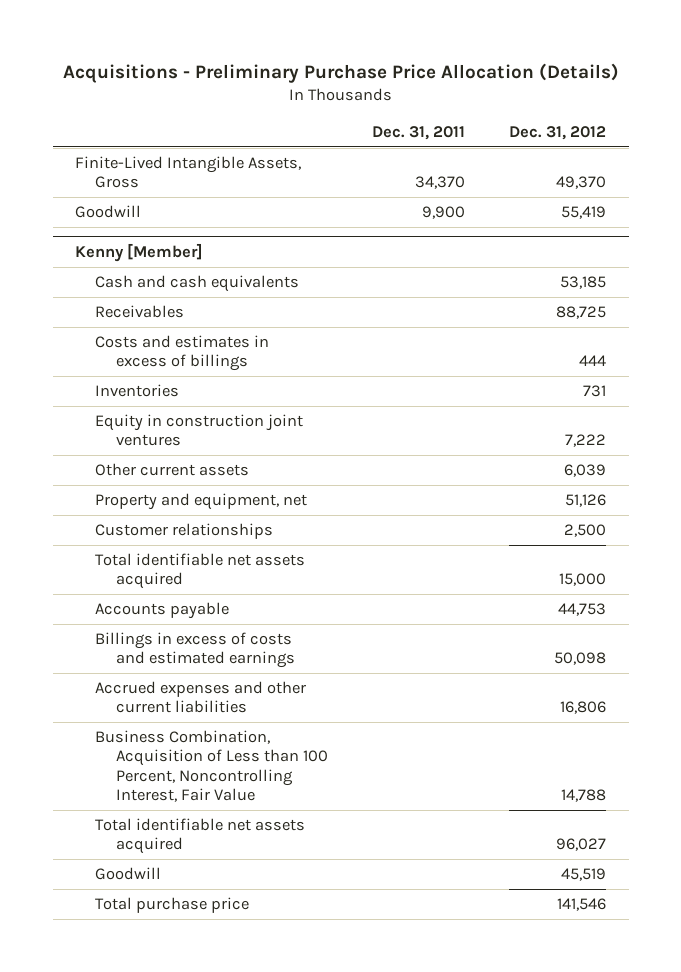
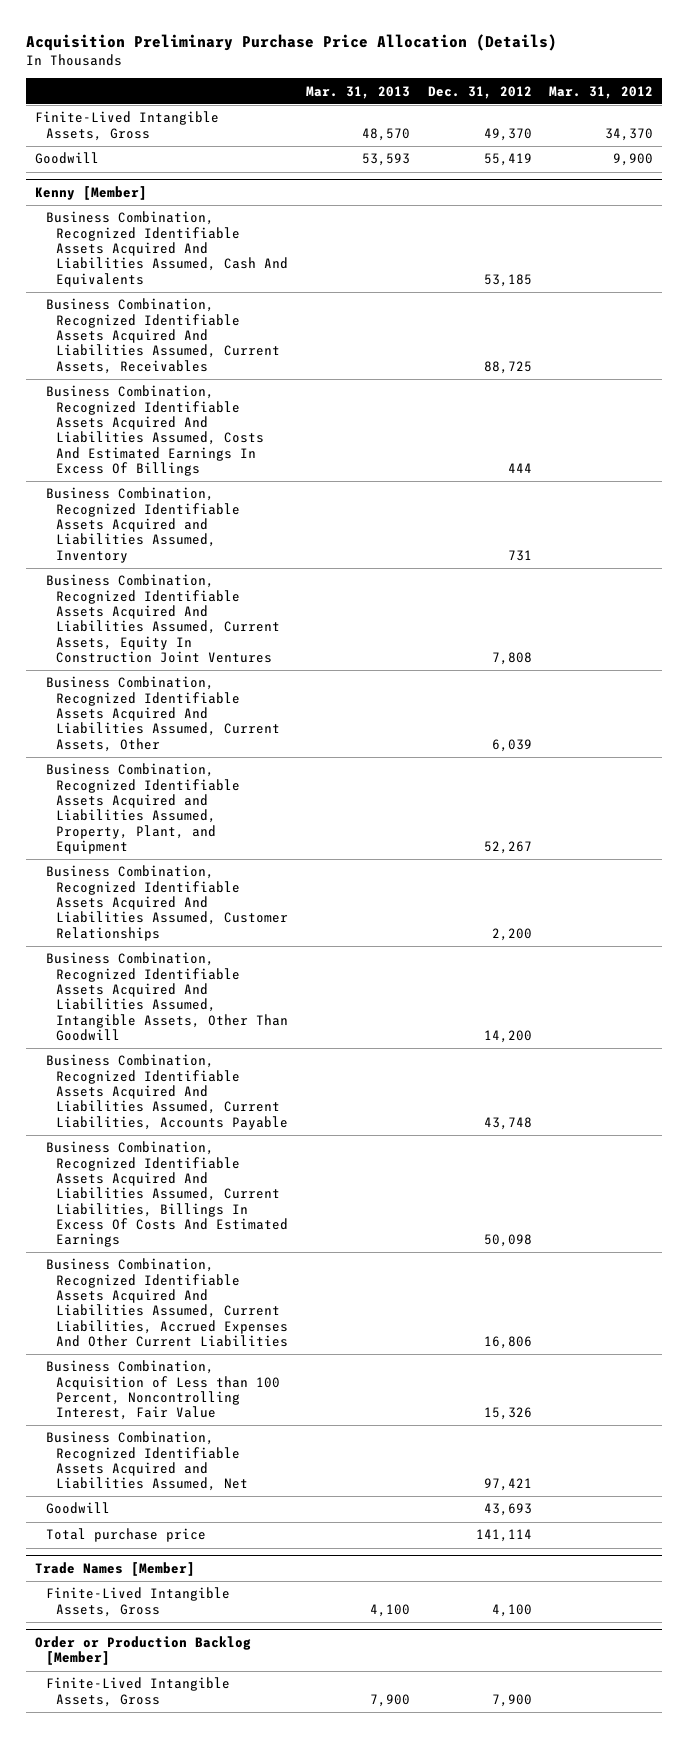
- Acquisitions - Preliminary Purchase Price Allocation (Details)
+ Acquisition Preliminary Purchase Price Allocation (Details)
- | Dec. 31, 2011 | Dec. 31, 2012
+ | Mar. 31, 2013 | Dec. 31, 2012 | Mar. 31, 2012
@ Kenny [Member]
- Cash and cash equivalents | | 53,185
- Receivables | | 88,725
- Costs and estimates in excess of billings | | 444
- Inventories | | 731
- Equity in construction joint ventures | | 7,222
- Other current assets | | 6,039
- Property and equipment, net | | 51,126
- Customer relationships | | 2,500
- Total identifiable net assets acquired | | 15,000
- Accounts payable | | 44,753
- Billings in excess of costs and estimated earnings | | 50,098
- Accrued expenses and other current liabilities | | 16,806
- Business Combination, Acquisition of Less than 100 Percent, Noncontrolling Interest, Fair Value | | 14,788
- Total identifiable net assets acquired | | 96,027
- Goodwill | | 45,519
- Total purchase price | | 141,546
+ Business Combination, Recognized Identifiable Assets Acquired And Liabilities Assumed, Cash And Equivalents | | 53,185 |
+ Business Combination, Recognized Identifiable Assets Acquired And Liabilities Assumed, Current Assets, Receivables | | 88,725 |
+ Business Combination, Recognized Identifiable Assets Acquired And Liabilities Assumed, Costs And Estimated Earnings In Excess Of Billings | | 444 |
+ Business Combination, Recognized Identifiable Assets Acquired and Liabilities Assumed, Inventory | | 731 |
+ Business Combination, Recognized Identifiable Assets Acquired And Liabilities Assumed, Current Assets, Equity In Construction Joint Ventures | | 7,808 |
+ Business Combination, Recognized Identifiable Assets Acquired And Liabilities Assumed, Current Assets, Other | | 6,039 |
+ Business Combination, Recognized Identifiable Assets Acquired and Liabilities Assumed, Property, Plant, and Equipment | | 52,267 |
+ Business Combination, Recognized Identifiable Assets Acquired And Liabilities Assumed, Customer Relationships | | 2,200 |
+ Business Combination, Recognized Identifiable Assets Acquired And Liabilities Assumed, Intangible Assets, Other Than Goodwill | | 14,200 |
+ Business Combination, Recognized Identifiable Assets Acquired And Liabilities Assumed, Current Liabilities, Accounts Payable | | 43,748 |
+ Business Combination, Recognized Identifiable Assets Acquired And Liabilities Assumed, Current Liabilities, Billings In Excess Of Costs And Estimated Earnings | | 50,098 |
+ Business Combination, Recognized Identifiable Assets Acquired And Liabilities Assumed, Current Liabilities, Accrued Expenses And Other Current Liabilities | | 16,806 |
+ Business Combination, Acquisition of Less than 100 Percent, Noncontrolling Interest, Fair Value | | 15,326 |
+ Business Combination, Recognized Identifiable Assets Acquired and Liabilities Assumed, Net | | 97,421 |
+ Goodwill | | 43,693 |
+ Total purchase price | | 141,114 |
+ Trade Names [Member]
+ Finite-Lived Intangible Assets, Gross | 4,100 | 4,100 |
+ Order or Production Backlog [Member]
+ Finite-Lived Intangible Assets, Gross | 7,900 | 7,900 |

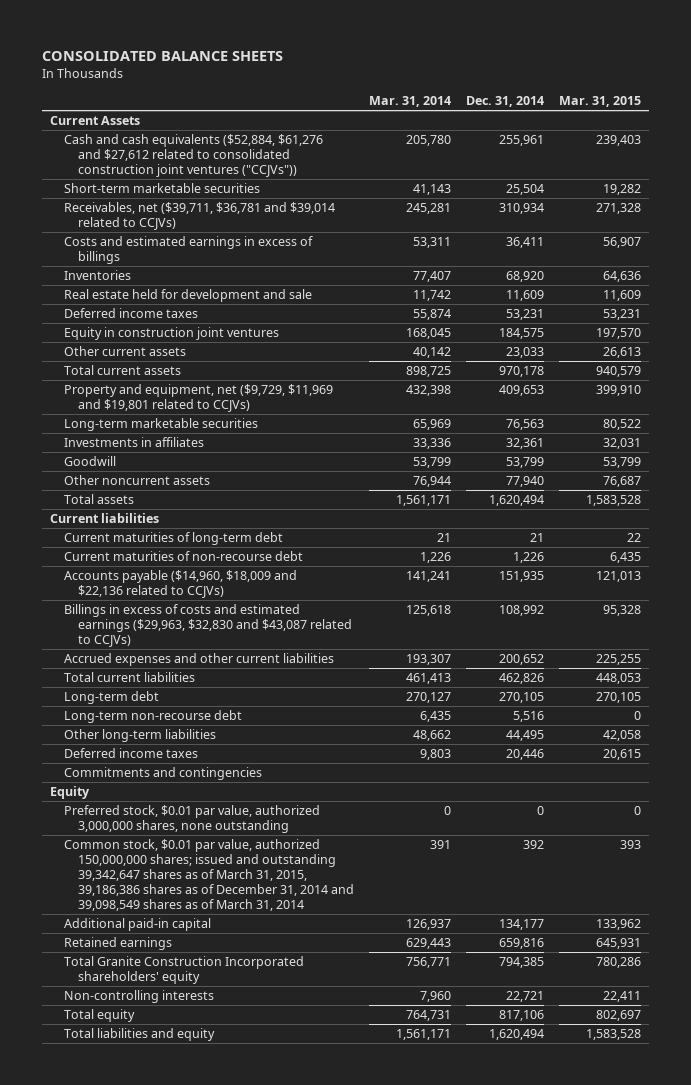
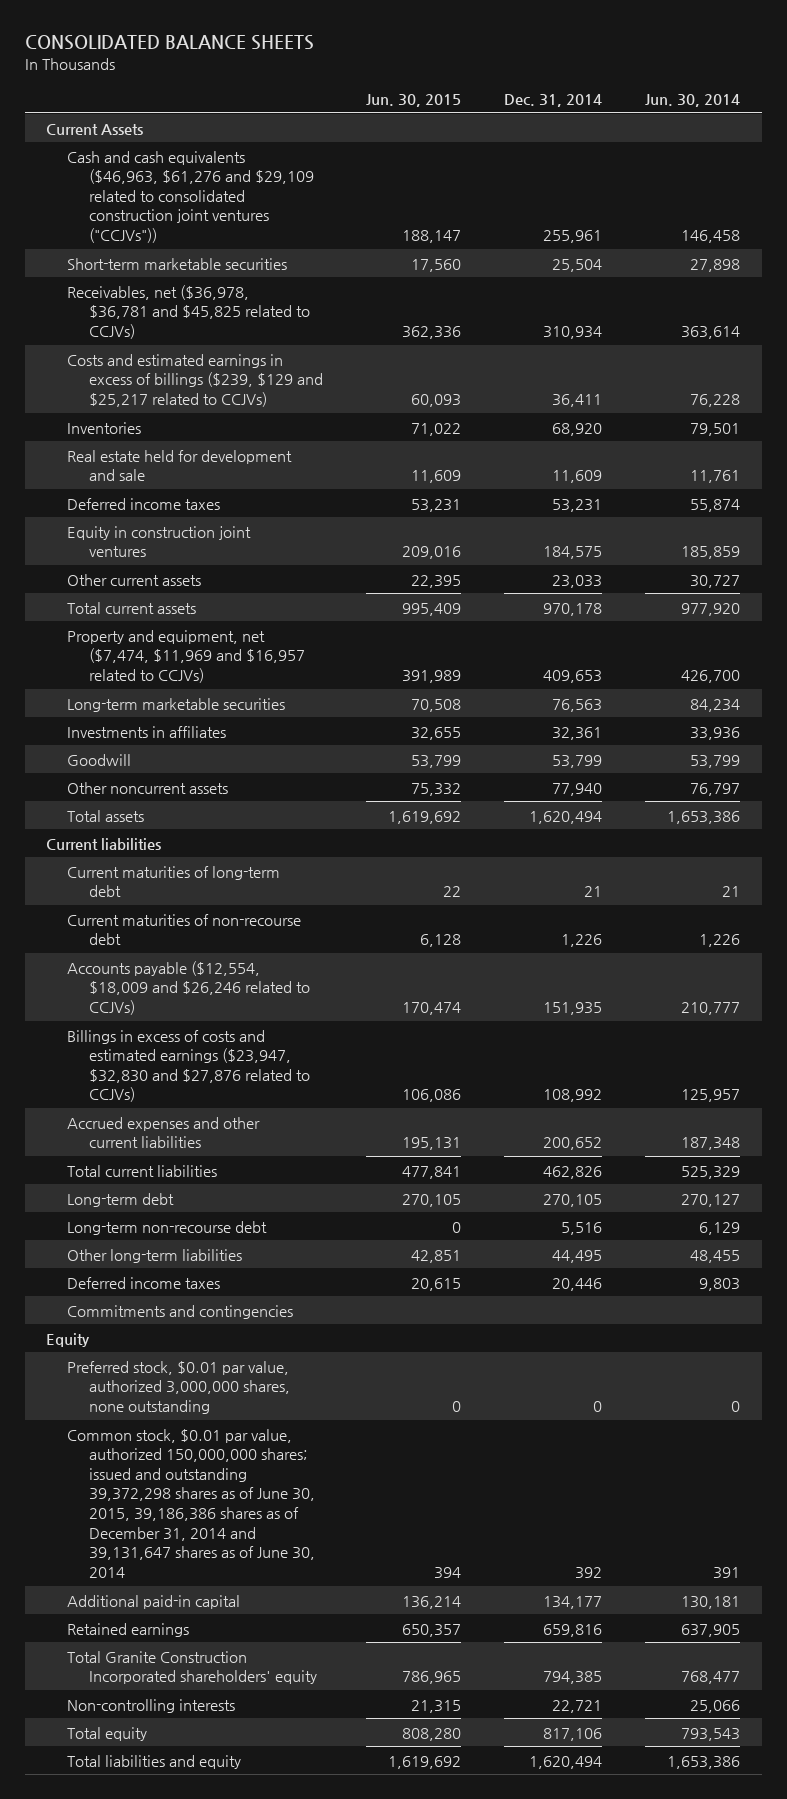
- | Mar. 31, 2014 | Dec. 31, 2014 | Mar. 31, 2015
+ | Jun. 30, 2015 | Dec. 31, 2014 | Jun. 30, 2014
- Cash and cash equivalents ($52,884, $61,276 and $27,612 related to consolidated construction joint ventures ("CCJVs")) | 205,780 | 255,961 | 239,403
+ Cash and cash equivalents ($46,963, $61,276 and $29,109 related to consolidated construction joint ventures ("CCJVs")) | 188,147 | 255,961 | 146,458
- Receivables, net ($39,711, $36,781 and $39,014 related to CCJVs) | 245,281 | 310,934 | 271,328
- Costs and estimated earnings in excess of billings | 53,311 | 36,411 | 56,907
+ Receivables, net ($36,978, $36,781 and $45,825 related to CCJVs) | 362,336 | 310,934 | 363,614
+ Costs and estimated earnings in excess of billings ($239, $129 and $25,217 related to CCJVs) | 60,093 | 36,411 | 76,228
- Property and equipment, net ($9,729, $11,969 and $19,801 related to CCJVs) | 432,398 | 409,653 | 399,910
+ Property and equipment, net ($7,474, $11,969 and $16,957 related to CCJVs) | 391,989 | 409,653 | 426,700
- Accounts payable ($14,960, $18,009 and $22,136 related to CCJVs) | 141,241 | 151,935 | 121,013
- Billings in excess of costs and estimated earnings ($29,963, $32,830 and $43,087 related to CCJVs) | 125,618 | 108,992 | 95,328
+ Accounts payable ($12,554, $18,009 and $26,246 related to CCJVs) | 170,474 | 151,935 | 210,777
+ Billings in excess of costs and estimated earnings ($23,947, $32,830 and $27,876 related to CCJVs) | 106,086 | 108,992 | 125,957
- Common stock, $0.01 par value, authorized 150,000,000 shares; issued and outstanding 39,342,647 shares as of March 31, 2015, 39,186,386 shares as of December 31, 2014 and 39,098,549 shares as of March 31, 2014 | 391 | 392 | 393
+ Common stock, $0.01 par value, authorized 150,000,000 shares; issued and outstanding 39,372,298 shares as of June 30, 2015, 39,186,386 shares as of December 31, 2014 and 39,131,647 shares as of June 30, 2014 | 394 | 392 | 391

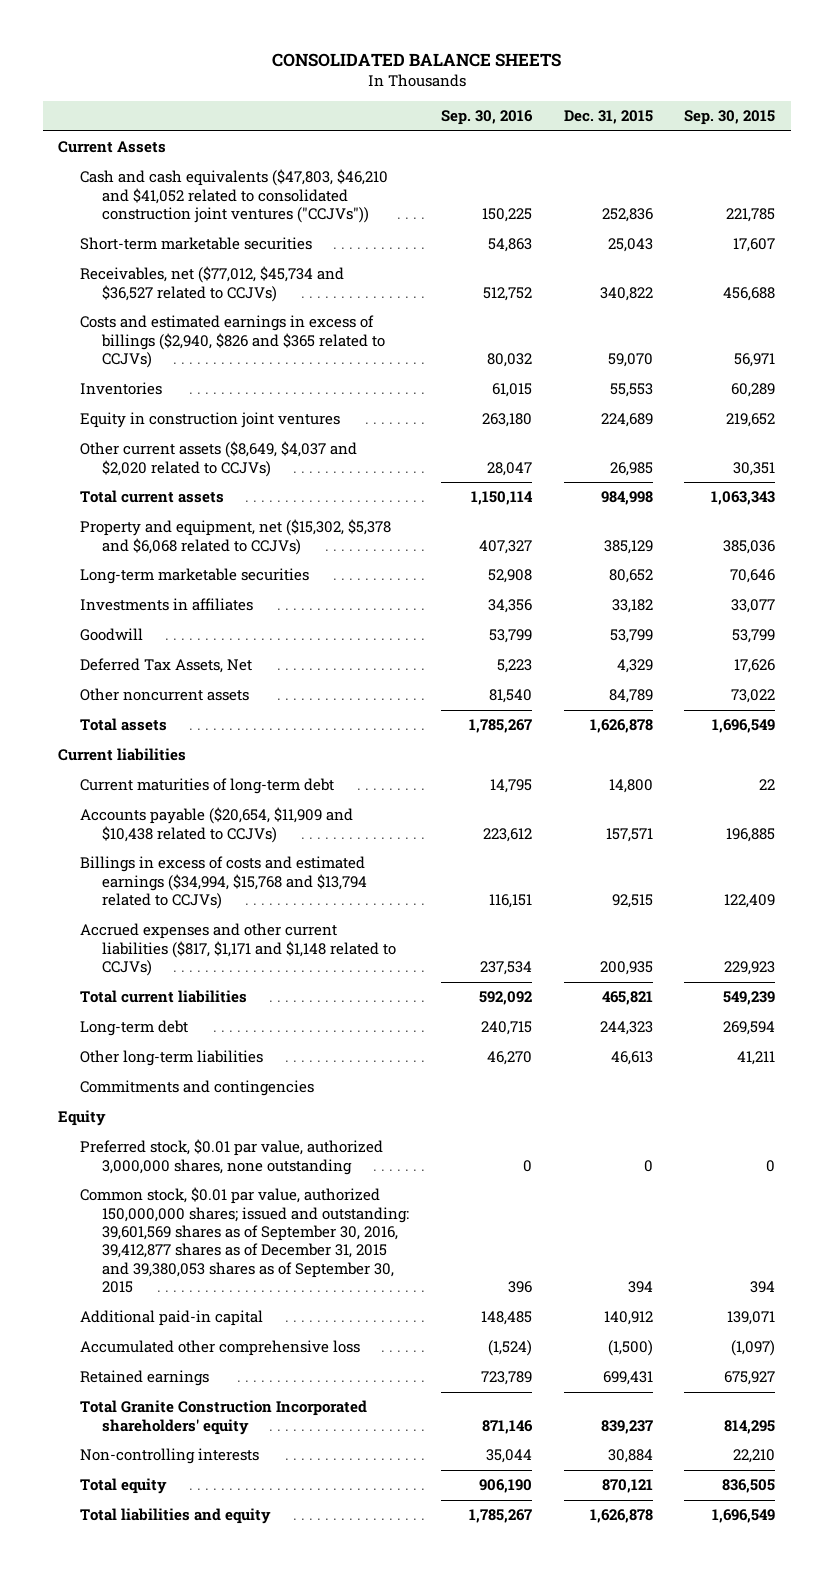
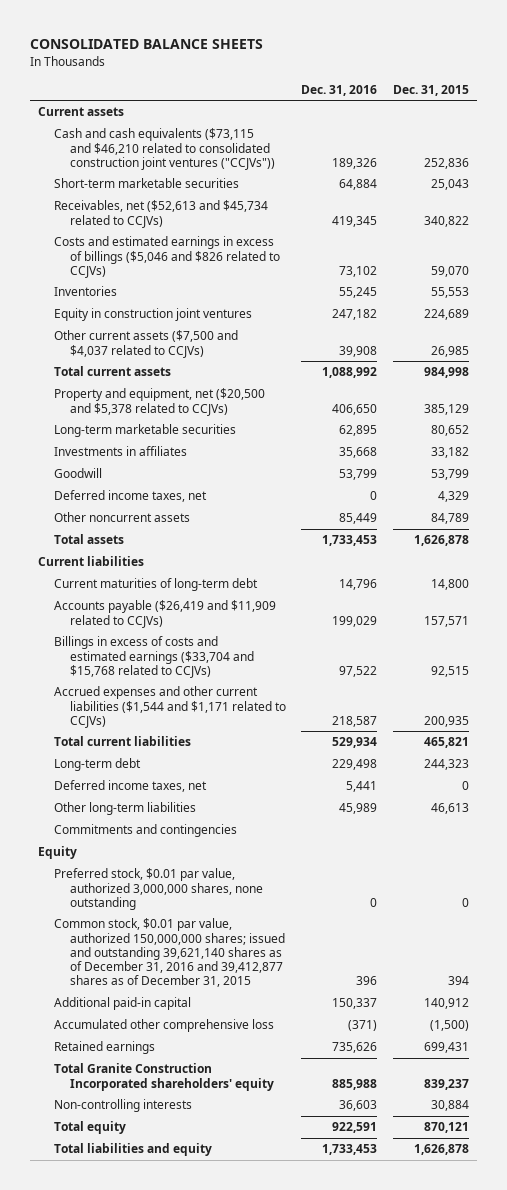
- | Sep. 30, 2016 | Dec. 31, 2015 | Sep. 30, 2015
+ | Dec. 31, 2016 | Dec. 31, 2015
- Current Assets
- Cash and cash equivalents ($47,803, $46,210 and $41,052 related to consolidated construction joint ventures ("CCJVs")) | 150,225 | 252,836 | 221,785
+ Current assets
+ Cash and cash equivalents ($73,115 and $46,210 related to consolidated construction joint ventures ("CCJVs")) | 189,326 | 252,836
- Receivables, net ($77,012, $45,734 and $36,527 related to CCJVs) | 512,752 | 340,822 | 456,688
- Costs and estimated earnings in excess of billings ($2,940, $826 and $365 related to CCJVs) | 80,032 | 59,070 | 56,971
+ Receivables, net ($52,613 and $45,734 related to CCJVs) | 419,345 | 340,822
+ Costs and estimated earnings in excess of billings ($5,046 and $826 related to CCJVs) | 73,102 | 59,070
- Other current assets ($8,649, $4,037 and $2,020 related to CCJVs) | 28,047 | 26,985 | 30,351
+ Other current assets ($7,500 and $4,037 related to CCJVs) | 39,908 | 26,985
- Property and equipment, net ($15,302, $5,378 and $6,068 related to CCJVs) | 407,327 | 385,129 | 385,036
+ Property and equipment, net ($20,500 and $5,378 related to CCJVs) | 406,650 | 385,129
- Deferred Tax Assets, Net | 5,223 | 4,329 | 17,626
+ Deferred income taxes, net | 0 | 4,329
- Accounts payable ($20,654, $11,909 and $10,438 related to CCJVs) | 223,612 | 157,571 | 196,885
- Billings in excess of costs and estimated earnings ($34,994, $15,768 and $13,794 related to CCJVs) | 116,151 | 92,515 | 122,409
- Accrued expenses and other current liabilities ($817, $1,171 and $1,148 related to CCJVs) | 237,534 | 200,935 | 229,923
+ Accounts payable ($26,419 and $11,909 related to CCJVs) | 199,029 | 157,571
+ Billings in excess of costs and estimated earnings ($33,704 and $15,768 related to CCJVs) | 97,522 | 92,515
+ Accrued expenses and other current liabilities ($1,544 and $1,171 related to CCJVs) | 218,587 | 200,935
+ Deferred income taxes, net | 5,441 | 0
- Common stock, $0.01 par value, authorized 150,000,000 shares; issued and outstanding: 39,601,569 shares as of September 30, 2016, 39,412,877 shares as of December 31, 2015 and 39,380,053 shares as of September 30, 2015 | 396 | 394 | 394
+ Common stock, $0.01 par value, authorized 150,000,000 shares; issued and outstanding 39,621,140 shares as of December 31, 2016 and 39,412,877 shares as of December 31, 2015 | 396 | 394

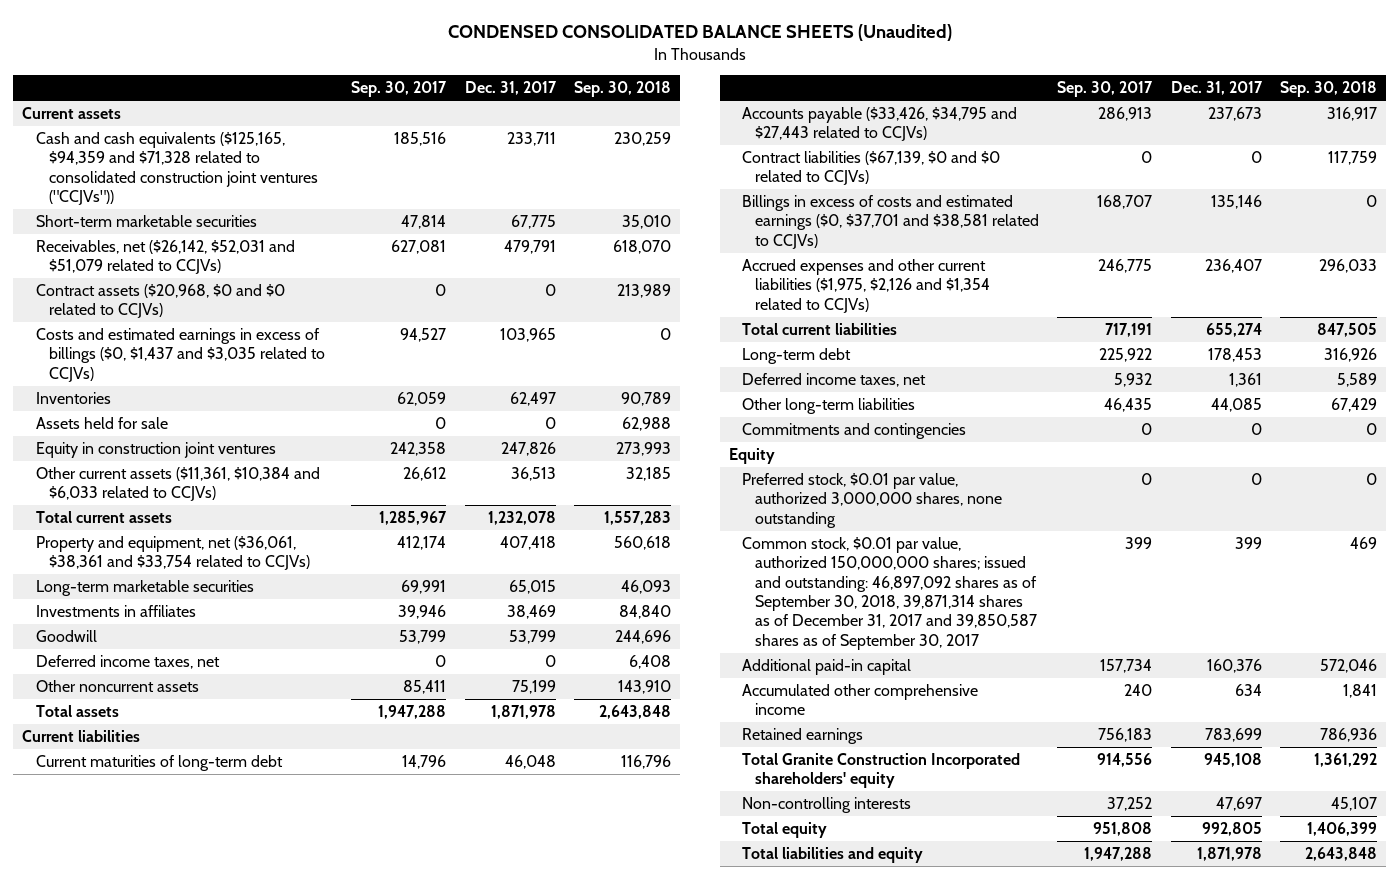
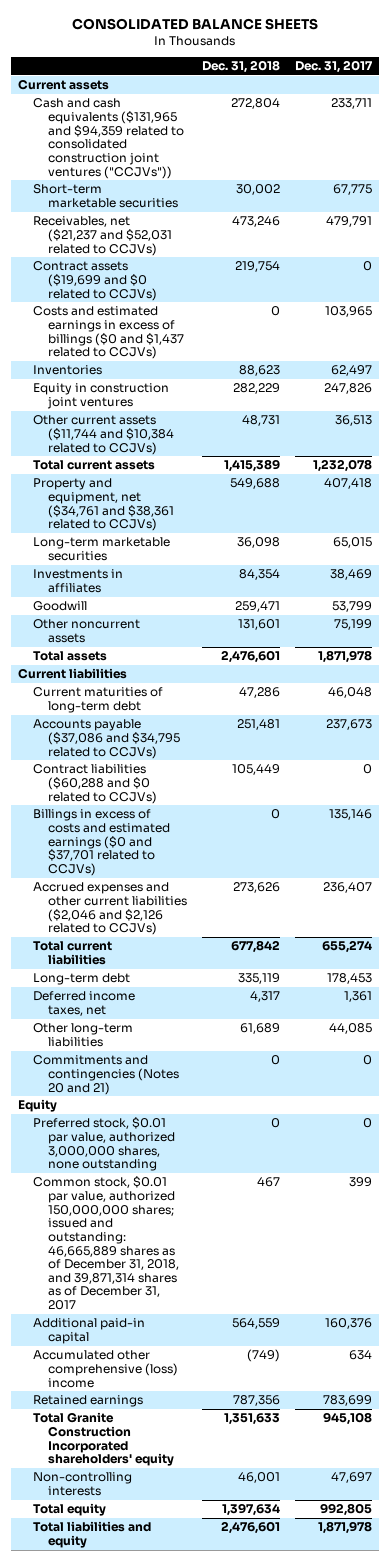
- CONDENSED CONSOLIDATED BALANCE SHEETS (Unaudited)
+ CONSOLIDATED BALANCE SHEETS
- | Sep. 30, 2017 | Dec. 31, 2017 | Sep. 30, 2018
+ | Dec. 31, 2018 | Dec. 31, 2017
- Cash and cash equivalents ($125,165, $94,359 and $71,328 related to consolidated construction joint ventures ("CCJVs")) | 185,516 | 233,711 | 230,259
+ Cash and cash equivalents ($131,965 and $94,359 related to consolidated construction joint ventures ("CCJVs")) | 272,804 | 233,711
- Receivables, net ($26,142, $52,031 and $51,079 related to CCJVs) | 627,081 | 479,791 | 618,070
- Contract assets ($20,968, $0 and $0 related to CCJVs) | 0 | 0 | 213,989
- Costs and estimated earnings in excess of billings ($0, $1,437 and $3,035 related to CCJVs) | 94,527 | 103,965 | 0
+ Receivables, net ($21,237 and $52,031 related to CCJVs) | 473,246 | 479,791
+ Contract assets ($19,699 and $0 related to CCJVs) | 219,754 | 0
+ Costs and estimated earnings in excess of billings ($0 and $1,437 related to CCJVs) | 0 | 103,965
- Assets held for sale | 0 | 0 | 62,988
- Other current assets ($11,361, $10,384 and $6,033 related to CCJVs) | 26,612 | 36,513 | 32,185
+ Other current assets ($11,744 and $10,384 related to CCJVs) | 48,731 | 36,513
- Property and equipment, net ($36,061, $38,361 and $33,754 related to CCJVs) | 412,174 | 407,418 | 560,618
+ Property and equipment, net ($34,761 and $38,361 related to CCJVs) | 549,688 | 407,418
- Deferred income taxes, net | 0 | 0 | 6,408
- Accounts payable ($33,426, $34,795 and $27,443 related to CCJVs) | 286,913 | 237,673 | 316,917
- Contract liabilities ($67,139, $0 and $0 related to CCJVs) | 0 | 0 | 117,759
- Billings in excess of costs and estimated earnings ($0, $37,701 and $38,581 related to CCJVs) | 168,707 | 135,146 | 0
- Accrued expenses and other current liabilities ($1,975, $2,126 and $1,354 related to CCJVs) | 246,775 | 236,407 | 296,033
+ Accounts payable ($37,086 and $34,795 related to CCJVs) | 251,481 | 237,673
+ Contract liabilities ($60,288 and $0 related to CCJVs) | 105,449 | 0
+ Billings in excess of costs and estimated earnings ($0 and $37,701 related to CCJVs) | 0 | 135,146
+ Accrued expenses and other current liabilities ($2,046 and $2,126 related to CCJVs) | 273,626 | 236,407
- Commitments and contingencies | 0 | 0 | 0
+ Commitments and contingencies (Notes 20 and 21) | 0 | 0
- Common stock, $0.01 par value, authorized 150,000,000 shares; issued and outstanding: 46,897,092 shares as of September 30, 2018, 39,871,314 shares as of December 31, 2017 and 39,850,587 shares as of September 30, 2017 | 399 | 399 | 469
+ Common stock, $0.01 par value, authorized 150,000,000 shares; issued and outstanding: 46,665,889 shares as of December 31, 2018, and 39,871,314 shares as of December 31, 2017 | 467 | 399
- Accumulated other comprehensive income | 240 | 634 | 1,841
+ Accumulated other comprehensive (loss) income | (749) | 634

